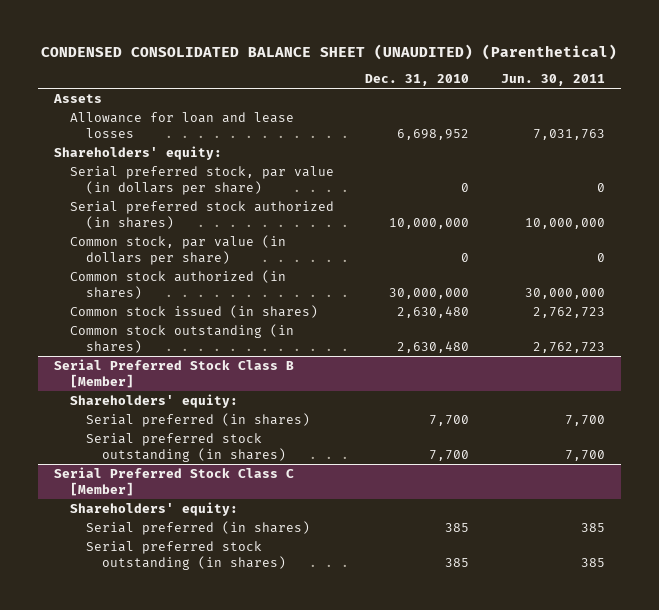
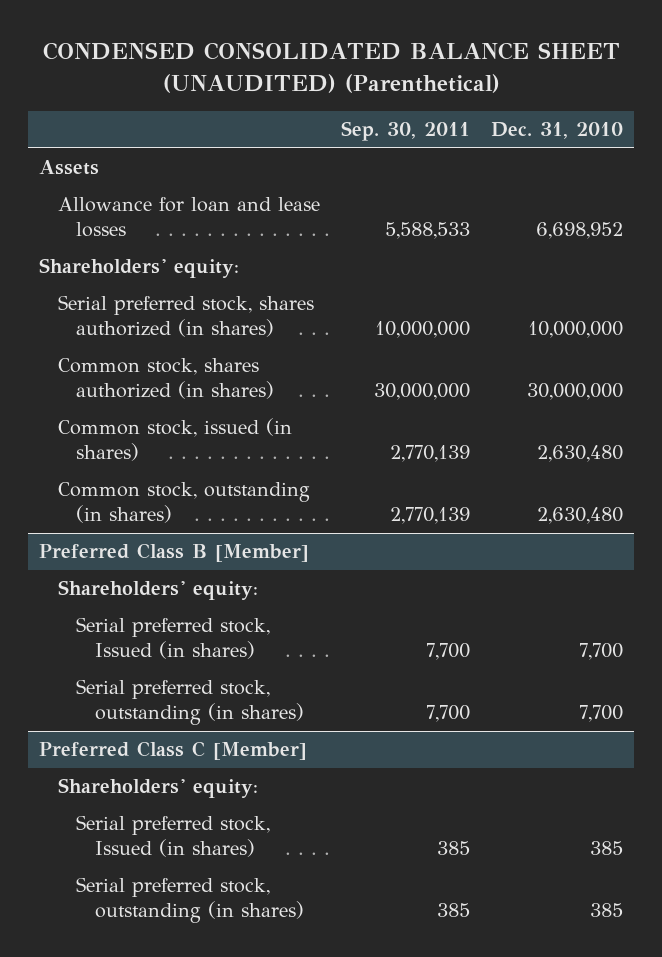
- | Dec. 31, 2010 | Jun. 30, 2011
+ | Sep. 30, 2011 | Dec. 31, 2010
- Serial preferred stock, par value (in dollars per share) | 0 | 0
- Serial preferred stock authorized (in shares) | 10,000,000 | 10,000,000
- Common stock, par value (in dollars per share) | 0 | 0
- Common stock authorized (in shares) | 30,000,000 | 30,000,000
- Common stock issued (in shares) | 2,630,480 | 2,762,723
- Common stock outstanding (in shares) | 2,630,480 | 2,762,723
- Serial Preferred Stock Class B [Member]
+ Serial preferred stock, shares authorized (in shares) | 10,000,000 | 10,000,000
+ Common stock, shares authorized (in shares) | 30,000,000 | 30,000,000
+ Common stock, issued (in shares) | 2,770,139 | 2,630,480
+ Common stock, outstanding (in shares) | 2,770,139 | 2,630,480
+ Preferred Class B [Member]
- Serial preferred (in shares) | 7,700 | 7,700
- Serial preferred stock outstanding (in shares) | 7,700 | 7,700
- Serial Preferred Stock Class C [Member]
+ Serial preferred stock, Issued (in shares) | 7,700 | 7,700
+ Serial preferred stock, outstanding (in shares) | 7,700 | 7,700
+ Preferred Class C [Member]
- Serial preferred (in shares) | 385 | 385
- Serial preferred stock outstanding (in shares) | 385 | 385
+ Serial preferred stock, Issued (in shares) | 385 | 385
+ Serial preferred stock, outstanding (in shares) | 385 | 385

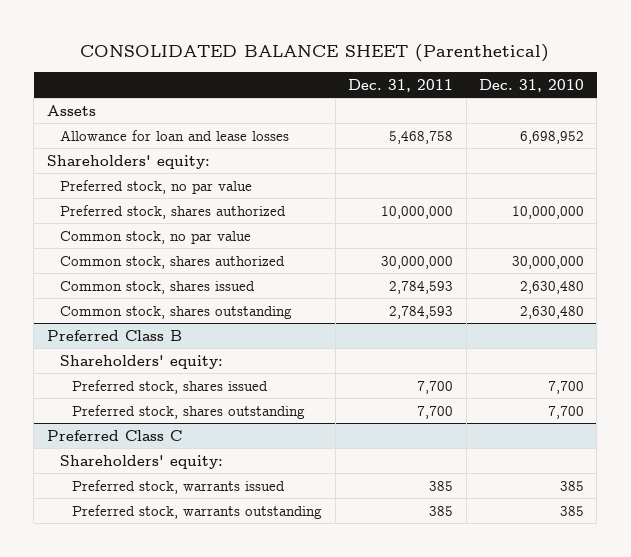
- CONDENSED CONSOLIDATED BALANCE SHEET (UNAUDITED) (Parenthetical)
+ CONSOLIDATED BALANCE SHEET (Parenthetical)
- | Sep. 30, 2011 | Dec. 31, 2010
+ | Dec. 31, 2011 | Dec. 31, 2010
- Serial preferred stock, shares authorized (in shares) | 10,000,000 | 10,000,000
- Common stock, shares authorized (in shares) | 30,000,000 | 30,000,000
- Common stock, issued (in shares) | 2,770,139 | 2,630,480
- Common stock, outstanding (in shares) | 2,770,139 | 2,630,480
- Preferred Class B [Member]
+ Preferred stock, no par value
+ Preferred stock, shares authorized | 10,000,000 | 10,000,000
+ Common stock, no par value
+ Common stock, shares authorized | 30,000,000 | 30,000,000
+ Common stock, shares issued | 2,784,593 | 2,630,480
+ Common stock, shares outstanding | 2,784,593 | 2,630,480
+ Preferred Class B
- Serial preferred stock, Issued (in shares) | 7,700 | 7,700
- Serial preferred stock, outstanding (in shares) | 7,700 | 7,700
- Preferred Class C [Member]
+ Preferred stock, shares issued | 7,700 | 7,700
+ Preferred stock, shares outstanding | 7,700 | 7,700
+ Preferred Class C
- Serial preferred stock, Issued (in shares) | 385 | 385
- Serial preferred stock, outstanding (in shares) | 385 | 385
+ Preferred stock, warrants issued | 385 | 385
+ Preferred stock, warrants outstanding | 385 | 385

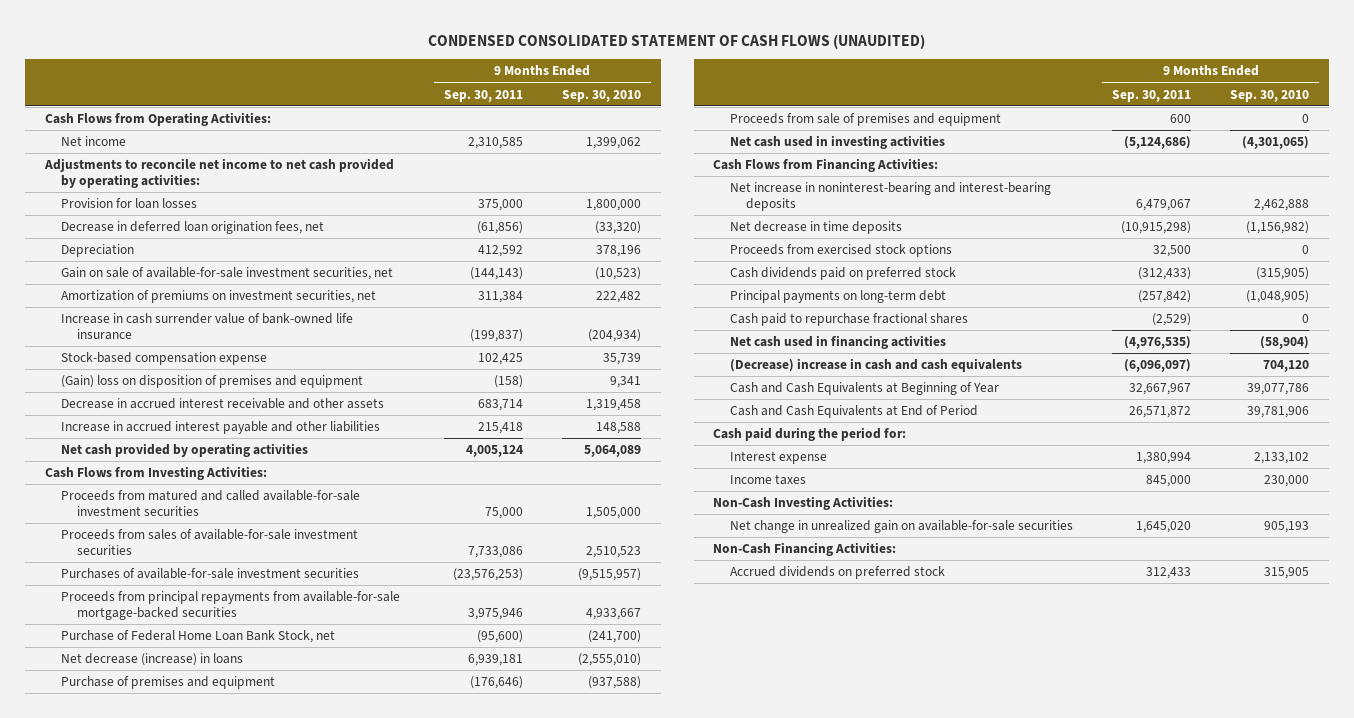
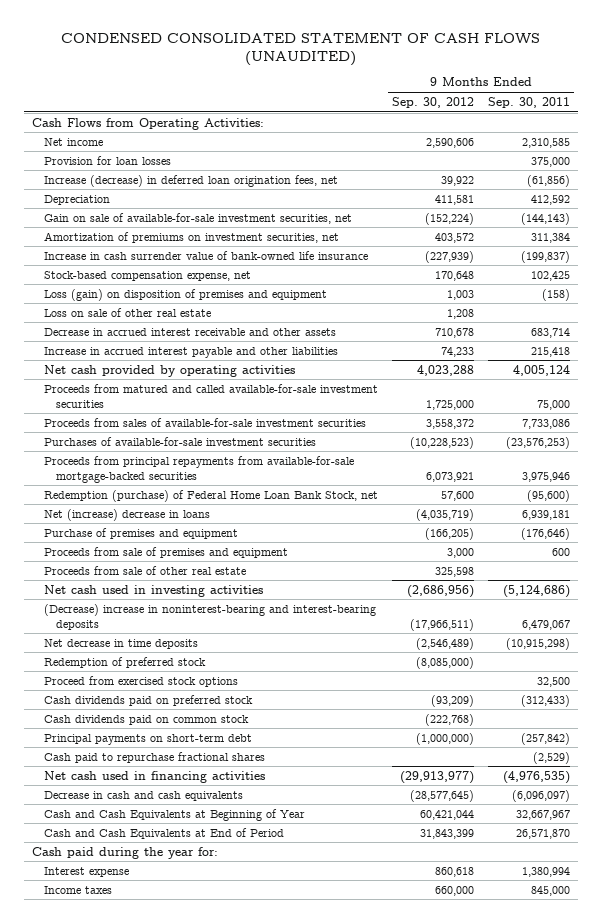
- | 9 Months Ended Sep. 30, 2011 | 9 Months Ended Sep. 30, 2010
+ | 9 Months Ended Sep. 30, 2012 | 9 Months Ended Sep. 30, 2011
- Adjustments to reconcile net income to net cash provided by operating activities:
- Decrease in deferred loan origination fees, net | (61,856) | (33,320)
+ Increase (decrease) in deferred loan origination fees, net | 39,922 | (61,856)
- Stock-based compensation expense | 102,425 | 35,739
- (Gain) loss on disposition of premises and equipment | (158) | 9,341
+ Stock-based compensation expense, net | 170,648 | 102,425
+ Loss (gain) on disposition of premises and equipment | 1,003 | (158)
+ Loss on sale of other real estate | 1,208 |
- Cash Flows from Investing Activities:
- Purchase of Federal Home Loan Bank Stock, net | (95,600) | (241,700)
- Net decrease (increase) in loans | 6,939,181 | (2,555,010)
+ Redemption (purchase) of Federal Home Loan Bank Stock, net | 57,600 | (95,600)
+ Net (increase) decrease in loans | (4,035,719) | 6,939,181
+ Proceeds from sale of other real estate | 325,598 |
- Cash Flows from Financing Activities:
- Net increase in noninterest-bearing and interest-bearing deposits | 6,479,067 | 2,462,888
+ (Decrease) increase in noninterest-bearing and interest-bearing deposits | (17,966,511) | 6,479,067
- Proceeds from exercised stock options | 32,500 | 0
+ Redemption of preferred stock | (8,085,000) |
+ Proceed from exercised stock options | | 32,500
- Principal payments on long-term debt | (257,842) | (1,048,905)
+ Cash dividends paid on common stock | (222,768) |
+ Principal payments on short-term debt | (1,000,000) | (257,842)
- (Decrease) increase in cash and cash equivalents | (6,096,097) | 704,120
+ Decrease in cash and cash equivalents | (28,577,645) | (6,096,097)
- Cash and Cash Equivalents at End of Period | 26,571,872 | 39,781,906
- Cash paid during the period for:
+ Cash and Cash Equivalents at End of Period | 31,843,399 | 26,571,870
+ Cash paid during the year for:
- Non-Cash Investing Activities:
- Net change in unrealized gain on available-for-sale securities | 1,645,020 | 905,193
- Non-Cash Financing Activities:
- Accrued dividends on preferred stock | 312,433 | 315,905

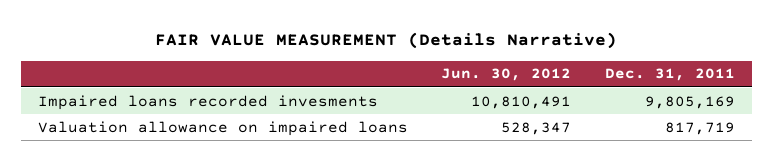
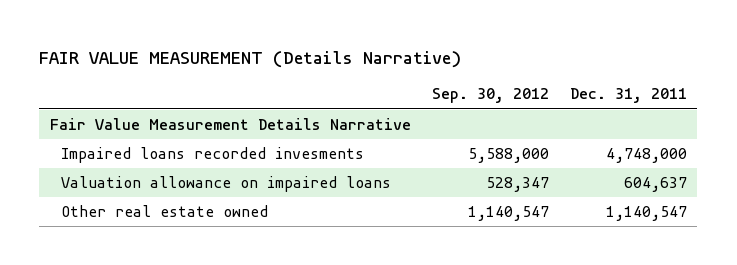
- | Jun. 30, 2012 | Dec. 31, 2011
+ | Sep. 30, 2012 | Dec. 31, 2011
- Impaired loans recorded invesments | 10,810,491 | 9,805,169
- Valuation allowance on impaired loans | 528,347 | 817,719
+ Fair Value Measurement Details Narrative
+ Impaired loans recorded invesments | 5,588,000 | 4,748,000
+ Valuation allowance on impaired loans | 528,347 | 604,637
+ Other real estate owned | 1,140,547 | 1,140,547

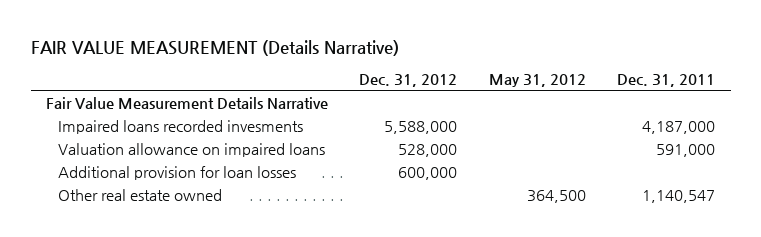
- | Sep. 30, 2012 | Dec. 31, 2011
+ | Dec. 31, 2012 | May 31, 2012 | Dec. 31, 2011
- Impaired loans recorded invesments | 5,588,000 | 4,748,000
- Valuation allowance on impaired loans | 528,347 | 604,637
+ Impaired loans recorded invesments | 5,588,000 | | 4,187,000
+ Valuation allowance on impaired loans | 528,000 | | 591,000
+ Additional provision for loan losses | 600,000 | |

